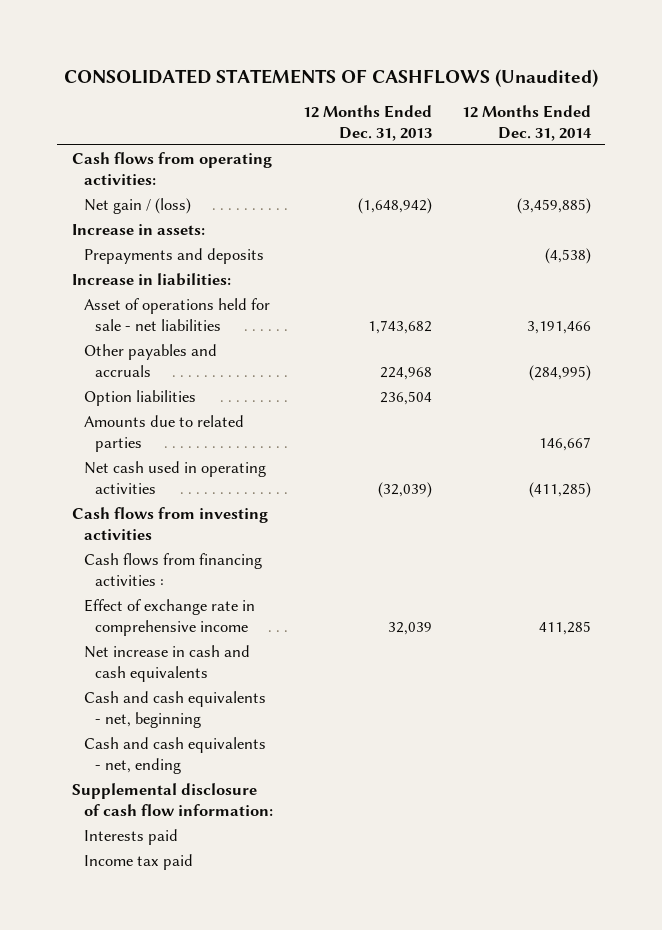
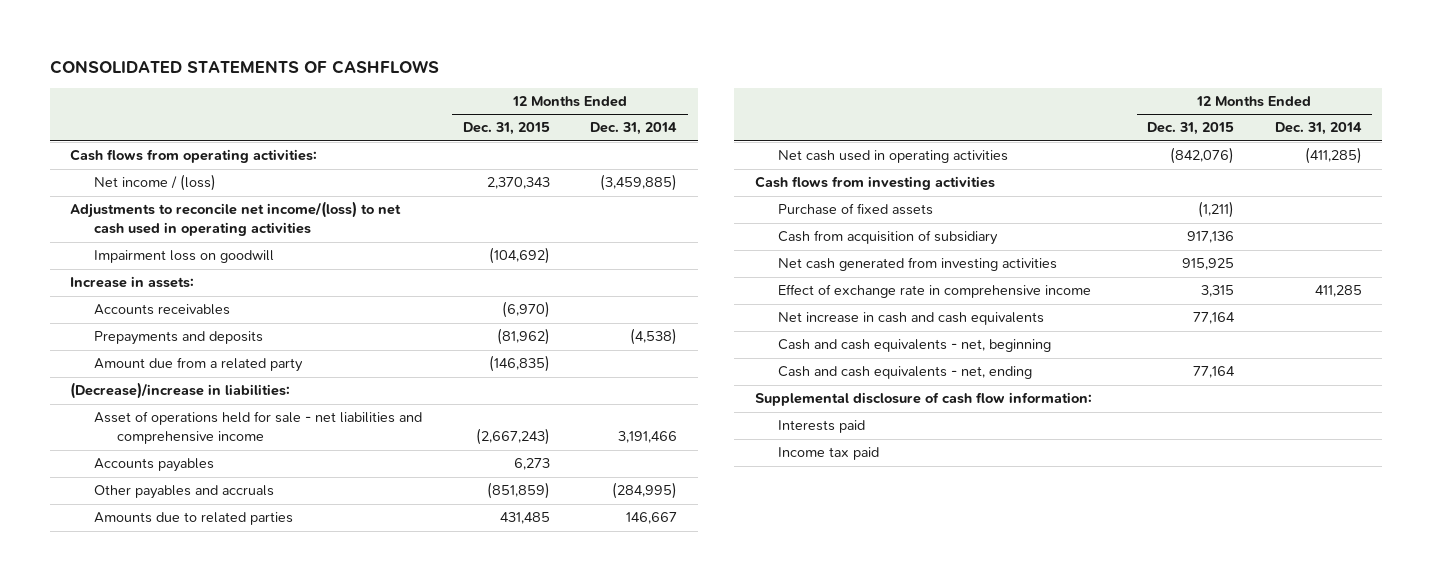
- CONSOLIDATED STATEMENTS OF CASHFLOWS (Unaudited)
+ CONSOLIDATED STATEMENTS OF CASHFLOWS
- | 12 Months Ended Dec. 31, 2013 | 12 Months Ended Dec. 31, 2014
+ | 12 Months Ended Dec. 31, 2015 | 12 Months Ended Dec. 31, 2014
- Net gain / (loss) | (1,648,942) | (3,459,885)
+ Net income / (loss) | 2,370,343 | (3,459,885)
+ Adjustments to reconcile net income/(loss) to net cash used in operating activities
+ Impairment loss on goodwill | (104,692) |
+ Accounts receivables | (6,970) |
- Increase in liabilities:
- Asset of operations held for sale - net liabilities | 1,743,682 | 3,191,466
+ Amount due from a related party | (146,835) |
+ (Decrease)/increase in liabilities:
+ Asset of operations held for sale - net liabilities and comprehensive income | (2,667,243) | 3,191,466
+ Accounts payables | 6,273 |
- Option liabilities | 236,504 |
- Cash flows from financing activities :
+ Purchase of fixed assets | (1,211) |
+ Cash from acquisition of subsidiary | 917,136 |
+ Net cash generated from investing activities | 915,925 |

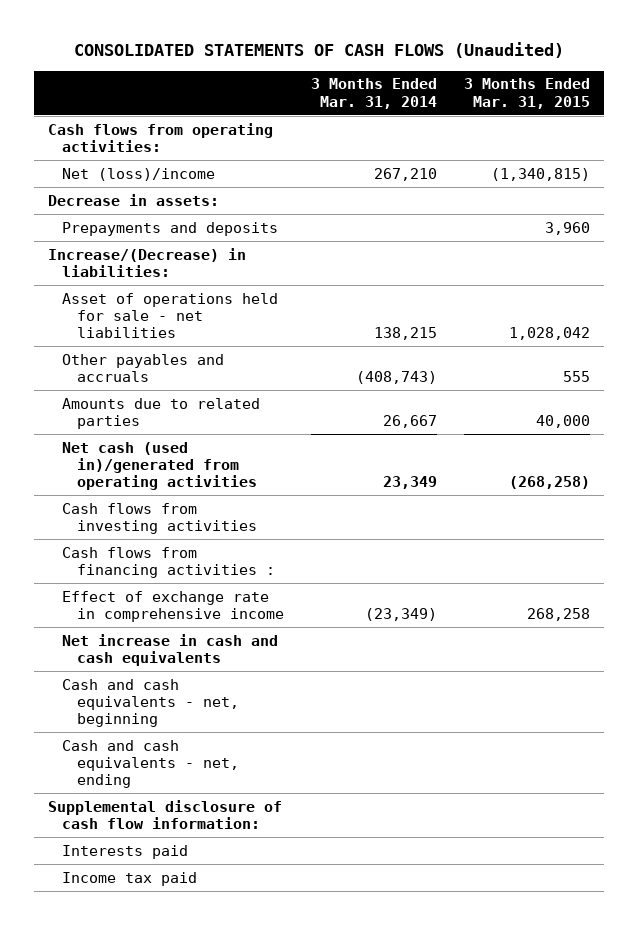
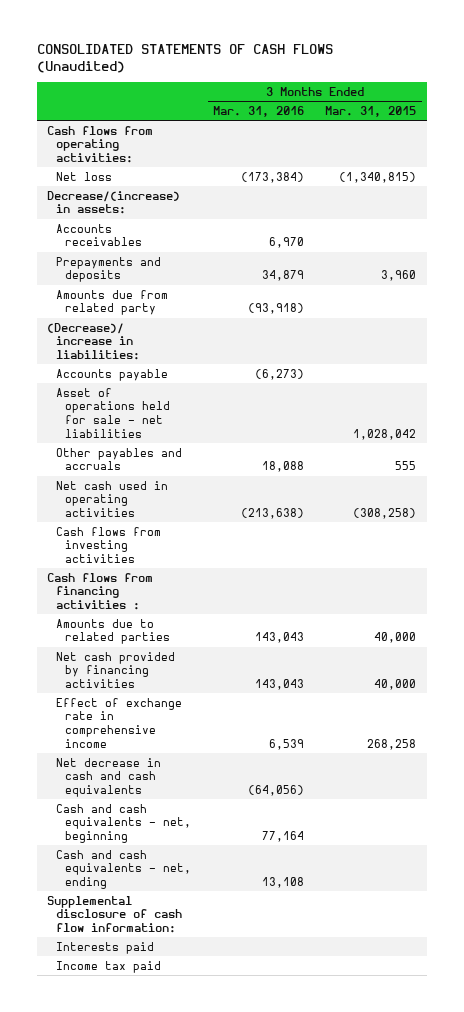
- | 3 Months Ended Mar. 31, 2014 | 3 Months Ended Mar. 31, 2015
+ | 3 Months Ended Mar. 31, 2016 | 3 Months Ended Mar. 31, 2015
- Net (loss)/income | 267,210 | (1,340,815)
- Decrease in assets:
+ Net loss | (173,384) | (1,340,815)
+ Decrease/(increase) in assets:
+ Accounts receivables | 6,970 |
- Increase/(Decrease) in liabilities:
+ Amounts due from related party | (93,918) |
+ (Decrease)/ increase in liabilities:
+ Accounts payable | (6,273) |
- Net cash (used in)/generated from operating activities | 23,349 | (268,258)
+ Net cash used in operating activities | (213,638) | (308,258)
moved down: Amounts due to related parties | 143,043 | 40,000
+ Net cash provided by financing activities | 143,043 | 40,000
- Net increase in cash and cash equivalents
+ Net decrease in cash and cash equivalents | (64,056) |

